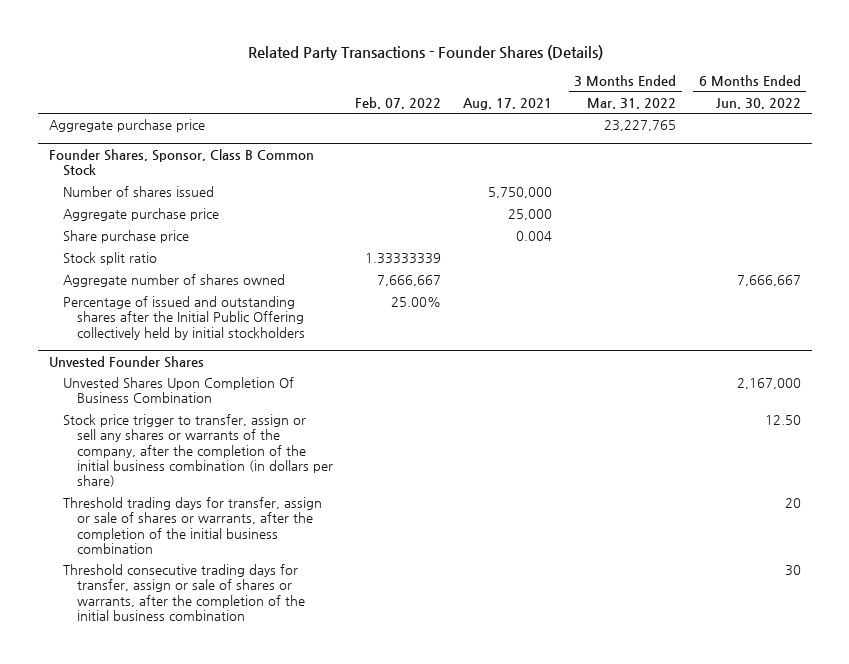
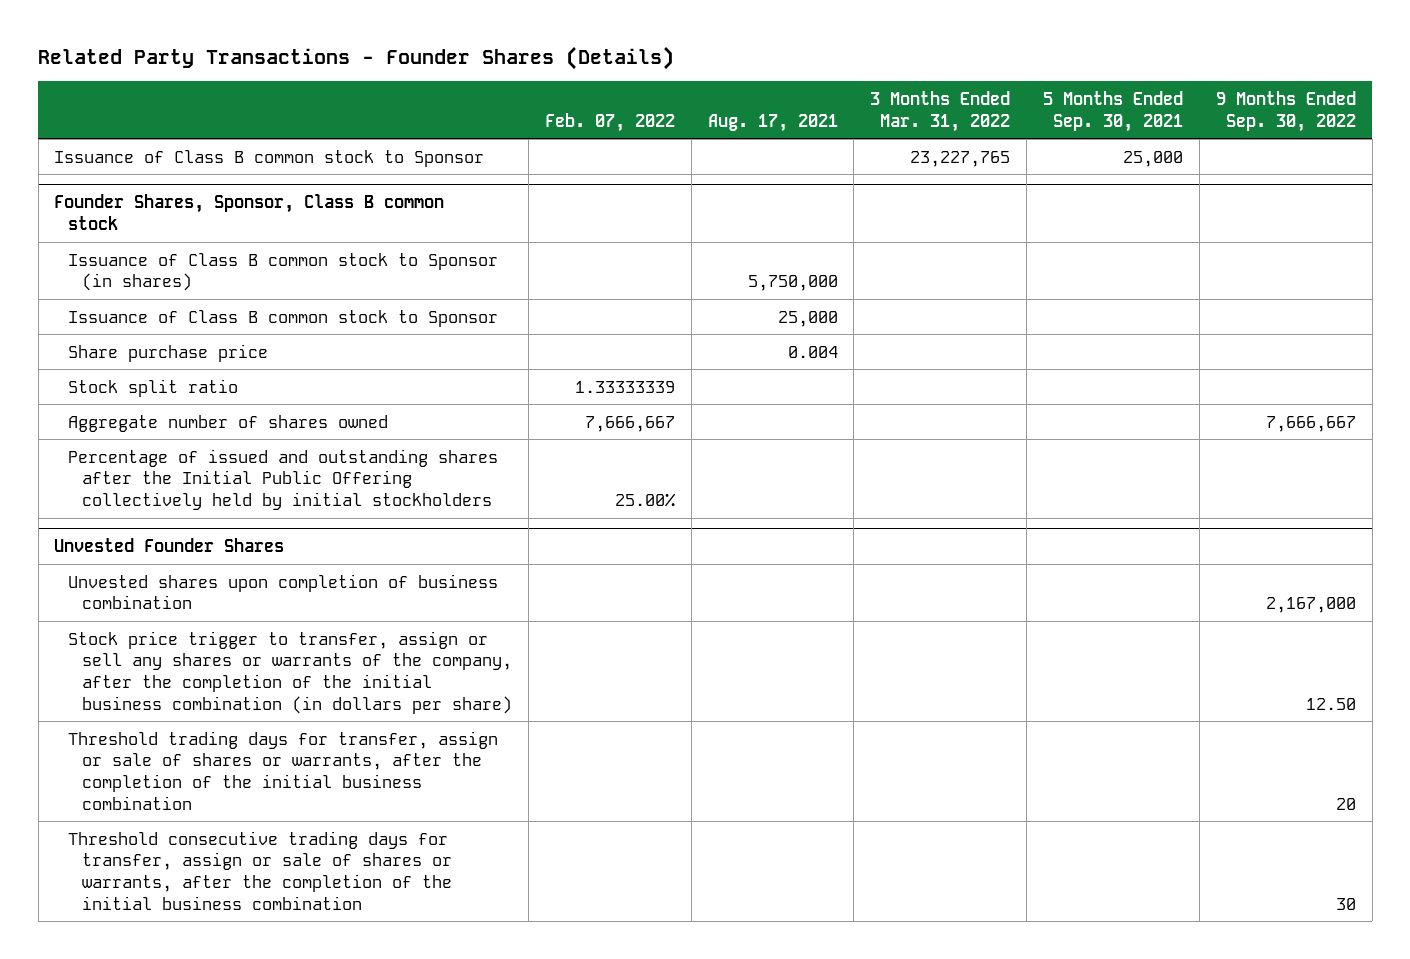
- | Feb. 07, 2022 | Aug. 17, 2021 | 3 Months Ended Mar. 31, 2022 | 6 Months Ended Jun. 30, 2022
+ | Feb. 07, 2022 | Aug. 17, 2021 | 3 Months Ended Mar. 31, 2022 | 5 Months Ended Sep. 30, 2021 | 9 Months Ended Sep. 30, 2022
- Aggregate purchase price | | | 23,227,765 |
- Founder Shares, Sponsor, Class B Common Stock
- Number of shares issued | | 5,750,000 | |
- Aggregate purchase price | | 25,000 | |
+ Issuance of Class B common stock to Sponsor | | | 23,227,765 | 25,000 |
+ Founder Shares, Sponsor, Class B common stock
+ Issuance of Class B common stock to Sponsor (in shares) | | 5,750,000 | | |
+ Issuance of Class B common stock to Sponsor | | 25,000 | | |
@ Unvested Founder Shares
- Unvested Shares Upon Completion Of Business Combination | | | | 2,167,000
+ Unvested shares upon completion of business combination | | | | | 2,167,000

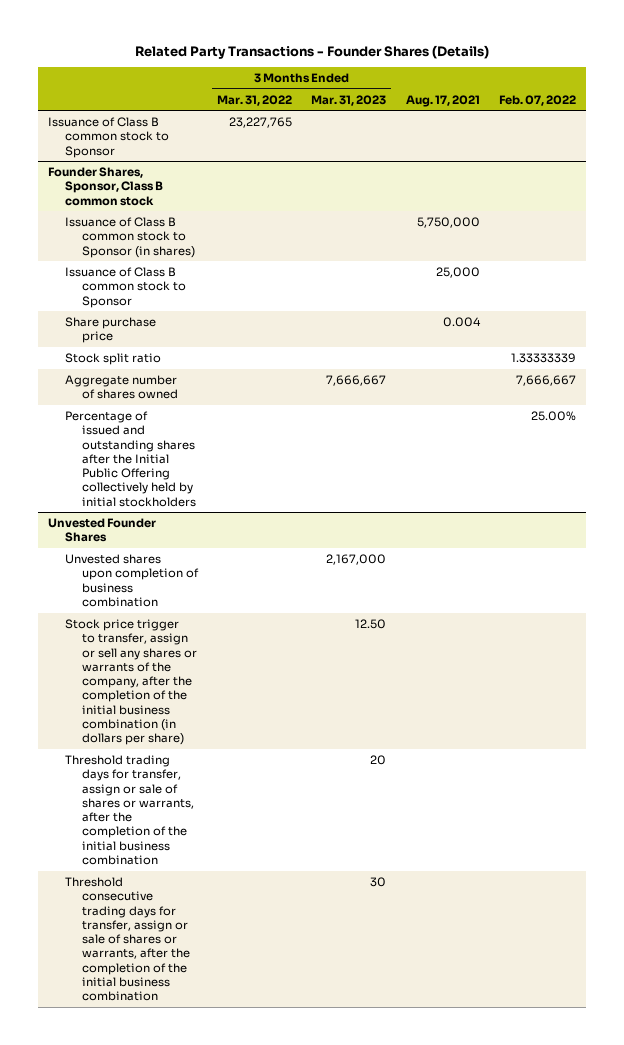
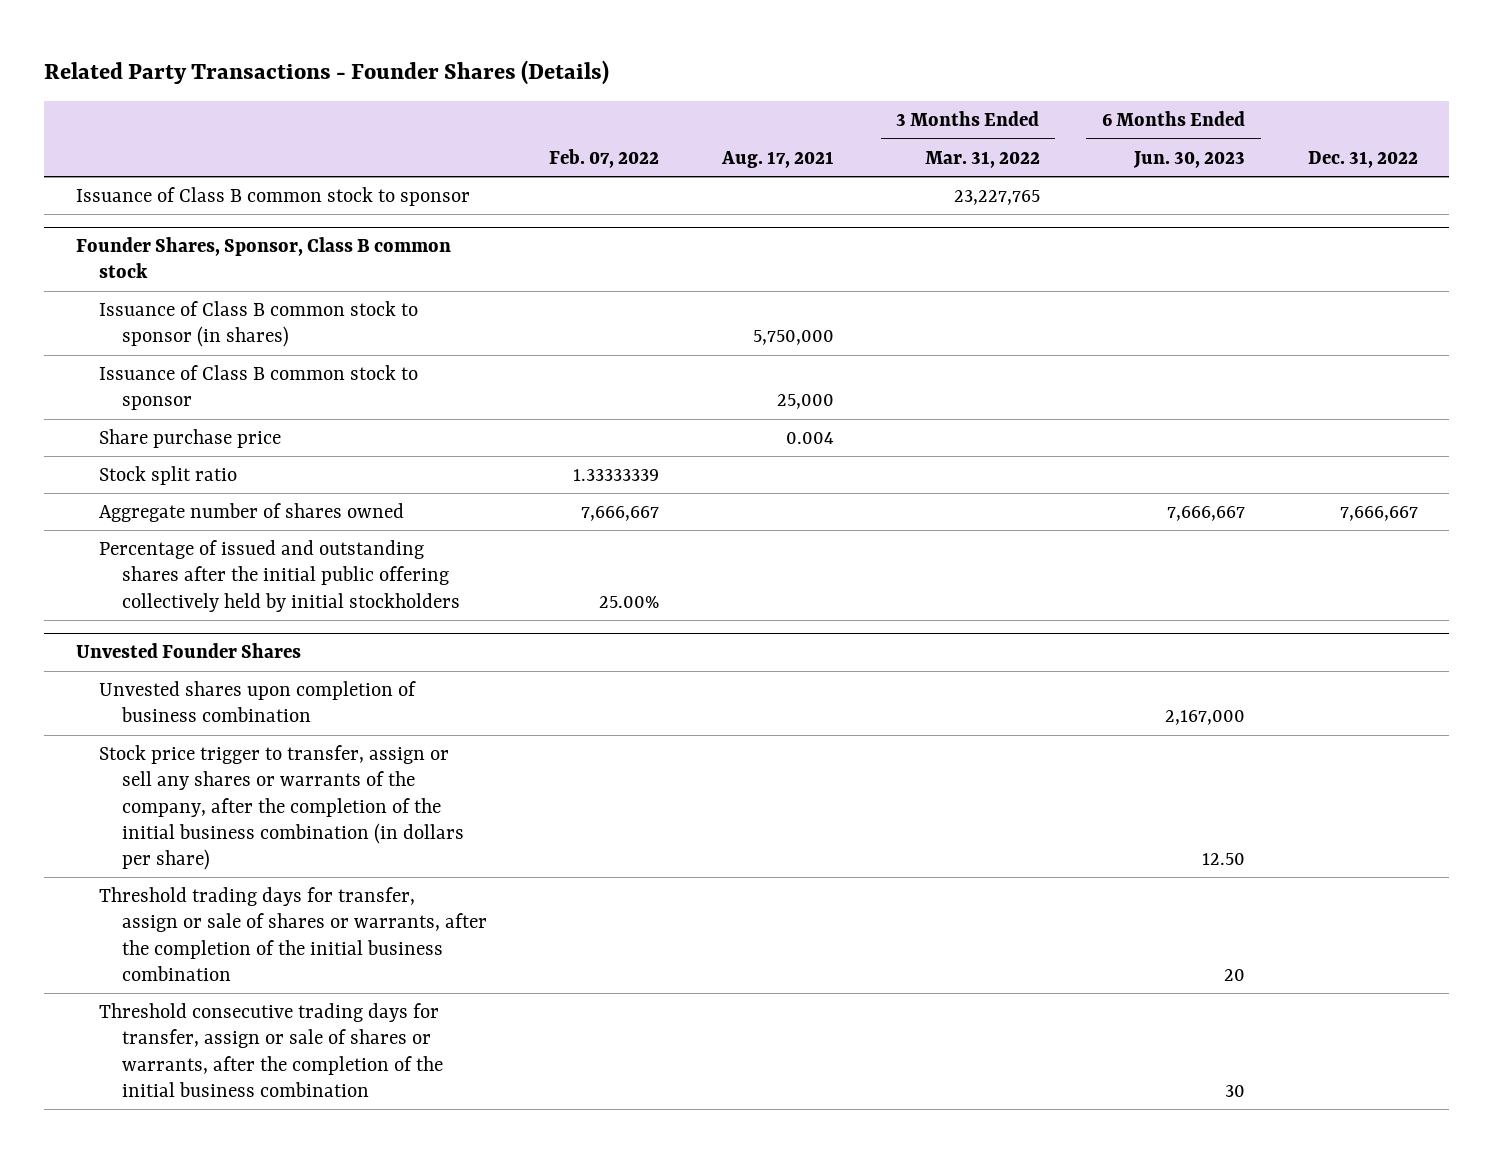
- | 3 Months Ended Mar. 31, 2022 | 3 Months Ended Mar. 31, 2023 | Aug. 17, 2021 | Feb. 07, 2022
+ | Feb. 07, 2022 | Aug. 17, 2021 | 3 Months Ended Mar. 31, 2022 | 6 Months Ended Jun. 30, 2023 | Dec. 31, 2022
- Issuance of Class B common stock to Sponsor | 23,227,765 | | |
+ Issuance of Class B common stock to sponsor | | | 23,227,765 | |
@ Founder Shares, Sponsor, Class B common stock
- Issuance of Class B common stock to Sponsor (in shares) | | | 5,750,000 |
- Issuance of Class B common stock to Sponsor | | | 25,000 |
+ Issuance of Class B common stock to sponsor (in shares) | | 5,750,000 | | |
+ Issuance of Class B common stock to sponsor | | 25,000 | | |
- Percentage of issued and outstanding shares after the Initial Public Offering collectively held by initial stockholders | | | | 25.00%
+ Percentage of issued and outstanding shares after the initial public offering collectively held by initial stockholders | 25.00% | | | |

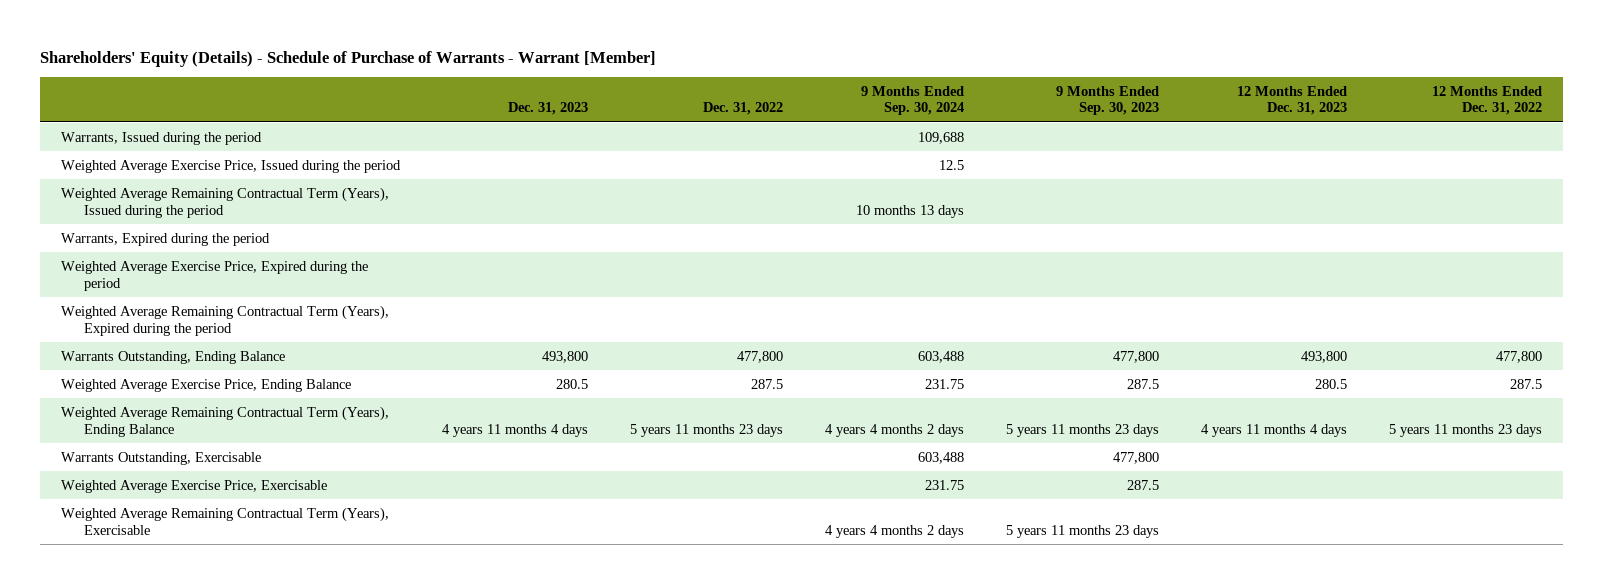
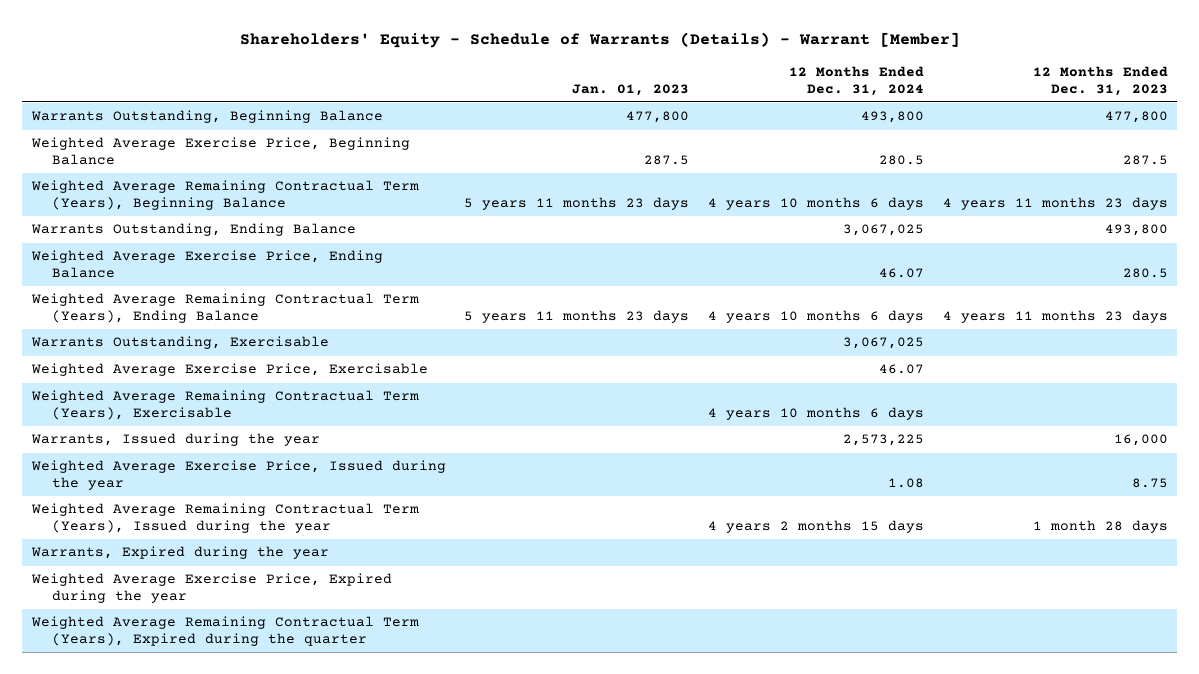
- Shareholders' Equity (Details) - Schedule of Purchase of Warrants - Warrant [Member]
+ Shareholders' Equity - Schedule of Warrants (Details) - Warrant [Member]
- | Dec. 31, 2023 | Dec. 31, 2022 | 9 Months Ended Sep. 30, 2024 | 9 Months Ended Sep. 30, 2023 | 12 Months Ended Dec. 31, 2023 | 12 Months Ended Dec. 31, 2022
+ | Jan. 01, 2023 | 12 Months Ended Dec. 31, 2024 | 12 Months Ended Dec. 31, 2023
- Warrants, Issued during the period | | | 109,688 | | |
- Weighted Average Exercise Price, Issued during the period | | | 12.5 | | |
- Weighted Average Remaining Contractual Term (Years), Issued during the period | | | 10 months 13 days | | |
- Warrants, Expired during the period
- Weighted Average Exercise Price, Expired during the period
- Weighted Average Remaining Contractual Term (Years), Expired during the period
+ Warrants Outstanding, Beginning Balance | 477,800 | 493,800 | 477,800
+ Weighted Average Exercise Price, Beginning Balance | 287.5 | 280.5 | 287.5
+ Weighted Average Remaining Contractual Term (Years), Beginning Balance | 5 years 11 months 23 days | 4 years 10 months 6 days | 4 years 11 months 23 days
- Weighted Average Remaining Contractual Term (Years), Ending Balance | 4 years 11 months 4 days | 5 years 11 months 23 days | 4 years 4 months 2 days | 5 years 11 months 23 days | 4 years 11 months 4 days | 5 years 11 months 23 days
+ Weighted Average Remaining Contractual Term (Years), Ending Balance | 5 years 11 months 23 days | 4 years 10 months 6 days | 4 years 11 months 23 days
+ Warrants, Issued during the year | | 2,573,225 | 16,000
+ Weighted Average Exercise Price, Issued during the year | | 1.08 | 8.75
+ Weighted Average Remaining Contractual Term (Years), Issued during the year | | 4 years 2 months 15 days | 1 month 28 days
+ Warrants, Expired during the year
+ Weighted Average Exercise Price, Expired during the year
+ Weighted Average Remaining Contractual Term (Years), Expired during the quarter

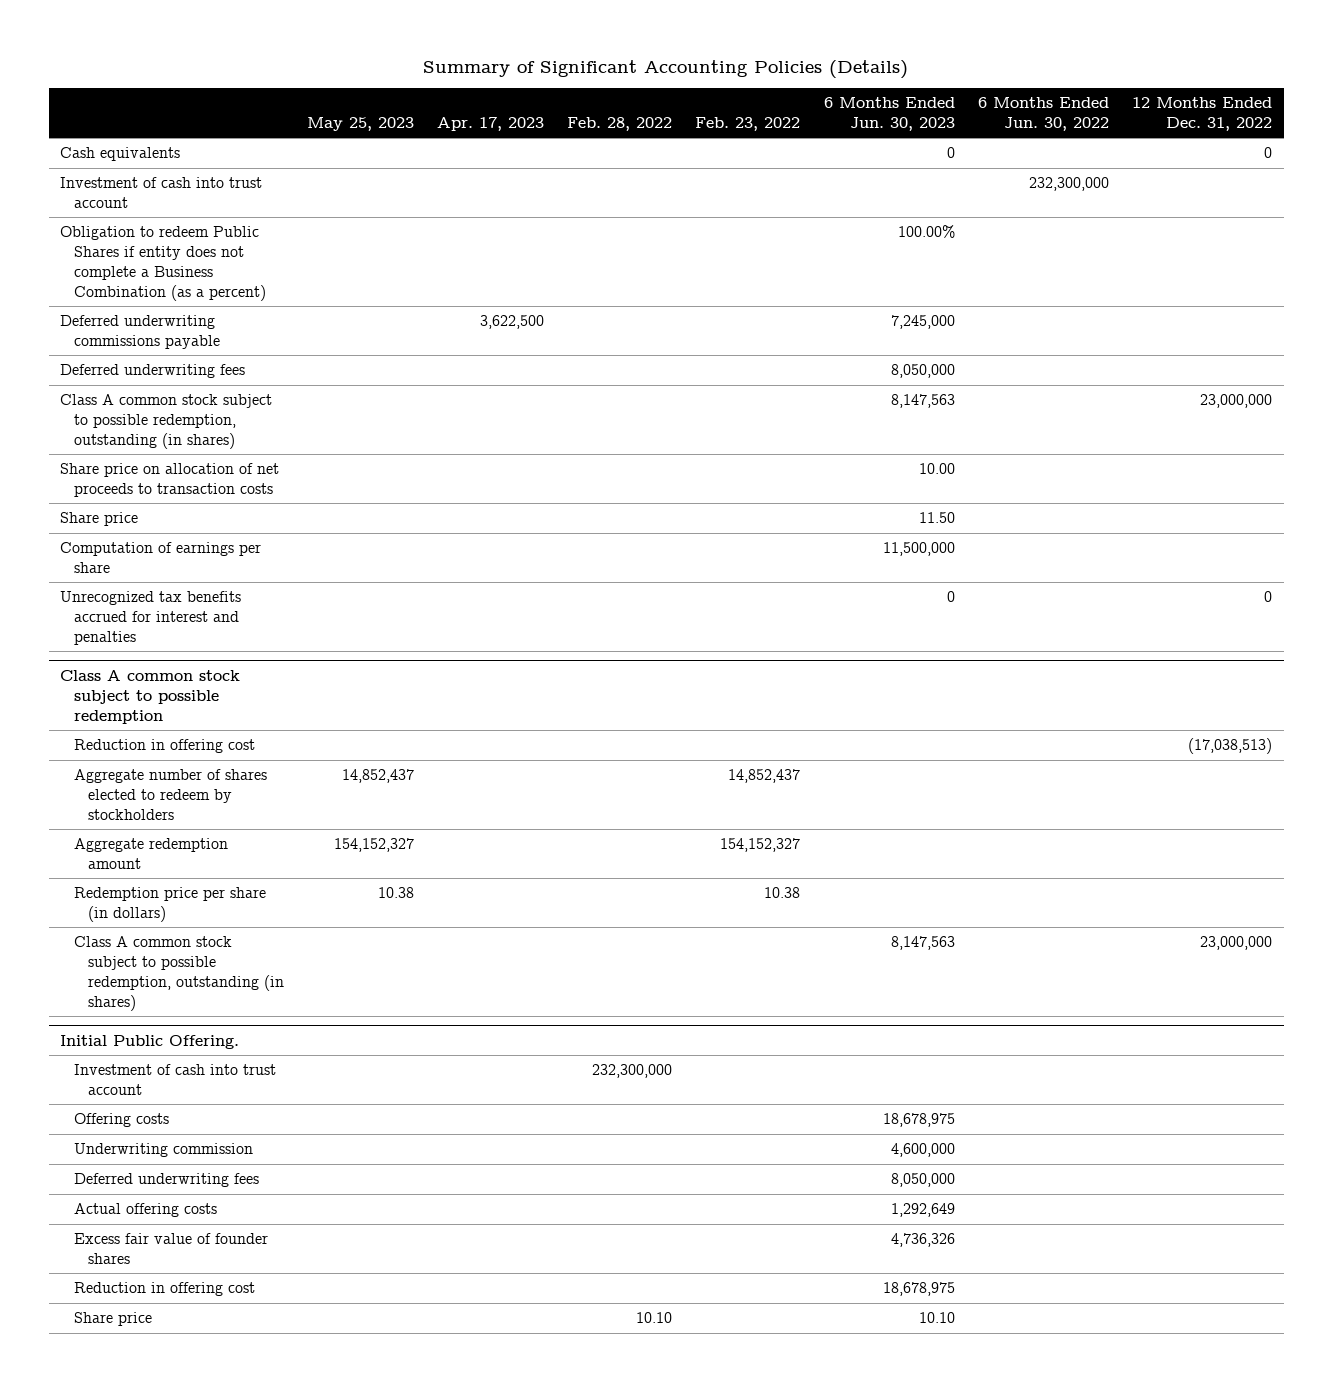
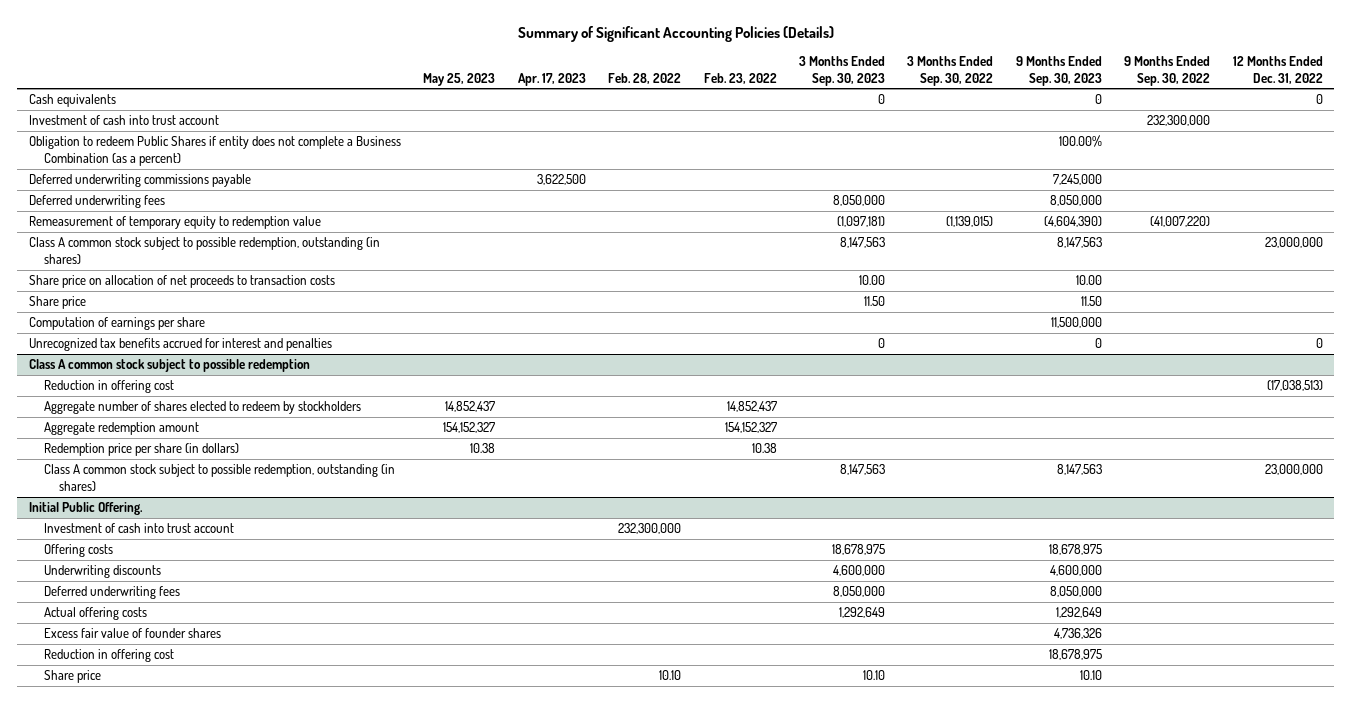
- | May 25, 2023 | Apr. 17, 2023 | Feb. 28, 2022 | Feb. 23, 2022 | 6 Months Ended Jun. 30, 2023 | 6 Months Ended Jun. 30, 2022 | 12 Months Ended Dec. 31, 2022
+ | May 25, 2023 | Apr. 17, 2023 | Feb. 28, 2022 | Feb. 23, 2022 | 3 Months Ended Sep. 30, 2023 | 3 Months Ended Sep. 30, 2022 | 9 Months Ended Sep. 30, 2023 | 9 Months Ended Sep. 30, 2022 | 12 Months Ended Dec. 31, 2022
+ Remeasurement of temporary equity to redemption value | | | | | (1,097,181) | (1,139,015) | (4,604,390) | (41,007,220) |
@ Initial Public Offering.
- Underwriting commission | | | | | 4,600,000 | |
+ Underwriting discounts | | | | | 4,600,000 | | 4,600,000 | |

